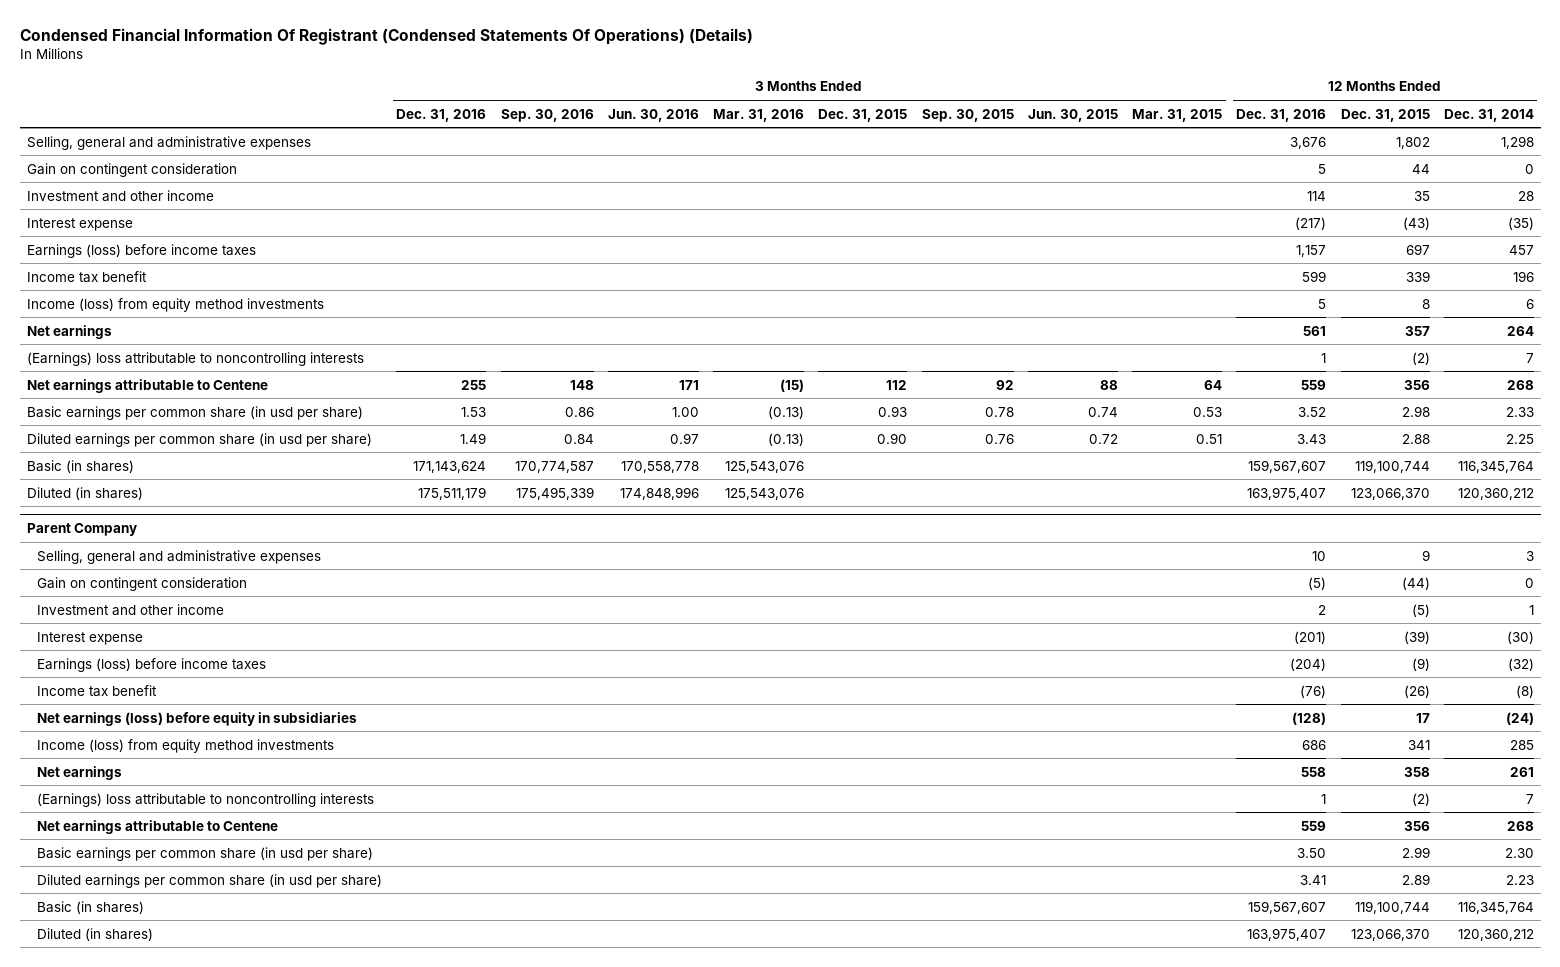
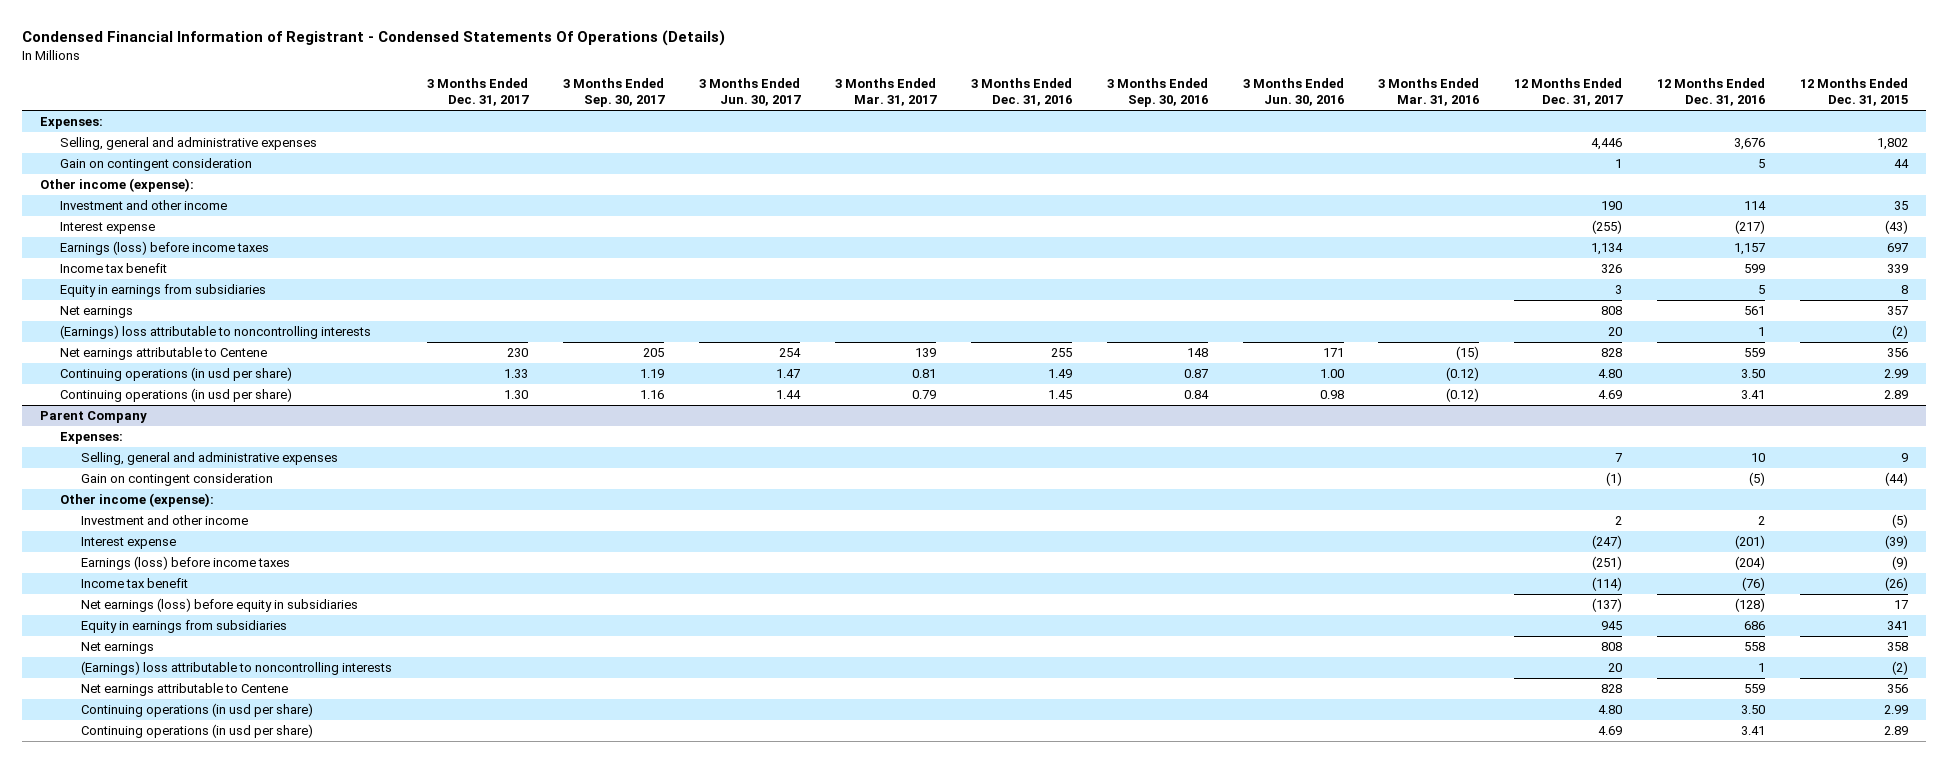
- Condensed Financial Information Of Registrant (Condensed Statements Of Operations) (Details)
+ Condensed Financial Information of Registrant - Condensed Statements Of Operations (Details)
- | 3 Months Ended Dec. 31, 2016 | 3 Months Ended Sep. 30, 2016 | 3 Months Ended Jun. 30, 2016 | 3 Months Ended Mar. 31, 2016 | 3 Months Ended Dec. 31, 2015 | 3 Months Ended Sep. 30, 2015 | 3 Months Ended Jun. 30, 2015 | 3 Months Ended Mar. 31, 2015 | 12 Months Ended Dec. 31, 2016 | 12 Months Ended Dec. 31, 2015 | 12 Months Ended Dec. 31, 2014
+ | 3 Months Ended Dec. 31, 2017 | 3 Months Ended Sep. 30, 2017 | 3 Months Ended Jun. 30, 2017 | 3 Months Ended Mar. 31, 2017 | 3 Months Ended Dec. 31, 2016 | 3 Months Ended Sep. 30, 2016 | 3 Months Ended Jun. 30, 2016 | 3 Months Ended Mar. 31, 2016 | 12 Months Ended Dec. 31, 2017 | 12 Months Ended Dec. 31, 2016 | 12 Months Ended Dec. 31, 2015
+ Expenses:
+ Other income (expense):
- Income (loss) from equity method investments | | | | | | | | | 5 | 8 | 6
+ Equity in earnings from subsidiaries | | | | | | | | | 3 | 5 | 8
- Basic earnings per common share (in usd per share) | 1.53 | 0.86 | 1.00 | (0.13) | 0.93 | 0.78 | 0.74 | 0.53 | 3.52 | 2.98 | 2.33
- Diluted earnings per common share (in usd per share) | 1.49 | 0.84 | 0.97 | (0.13) | 0.90 | 0.76 | 0.72 | 0.51 | 3.43 | 2.88 | 2.25
- Basic (in shares) | 171,143,624 | 170,774,587 | 170,558,778 | 125,543,076 | | | | | 159,567,607 | 119,100,744 | 116,345,764
- Diluted (in shares) | 175,511,179 | 175,495,339 | 174,848,996 | 125,543,076 | | | | | 163,975,407 | 123,066,370 | 120,360,212
+ Continuing operations (in usd per share) | 1.33 | 1.19 | 1.47 | 0.81 | 1.49 | 0.87 | 1.00 | (0.12) | 4.80 | 3.50 | 2.99
+ Continuing operations (in usd per share) | 1.30 | 1.16 | 1.44 | 0.79 | 1.45 | 0.84 | 0.98 | (0.12) | 4.69 | 3.41 | 2.89
@ Parent Company
+ Expenses:
+ Other income (expense):
- Income (loss) from equity method investments | | | | | | | | | 686 | 341 | 285
+ Equity in earnings from subsidiaries | | | | | | | | | 945 | 686 | 341
- Basic earnings per common share (in usd per share) | | | | | | | | | 3.50 | 2.99 | 2.30
- Diluted earnings per common share (in usd per share) | | | | | | | | | 3.41 | 2.89 | 2.23
- Basic (in shares) | | | | | | | | | 159,567,607 | 119,100,744 | 116,345,764
- Diluted (in shares) | | | | | | | | | 163,975,407 | 123,066,370 | 120,360,212
+ Continuing operations (in usd per share) | | | | | | | | | 4.80 | 3.50 | 2.99
+ Continuing operations (in usd per share) | | | | | | | | | 4.69 | 3.41 | 2.89

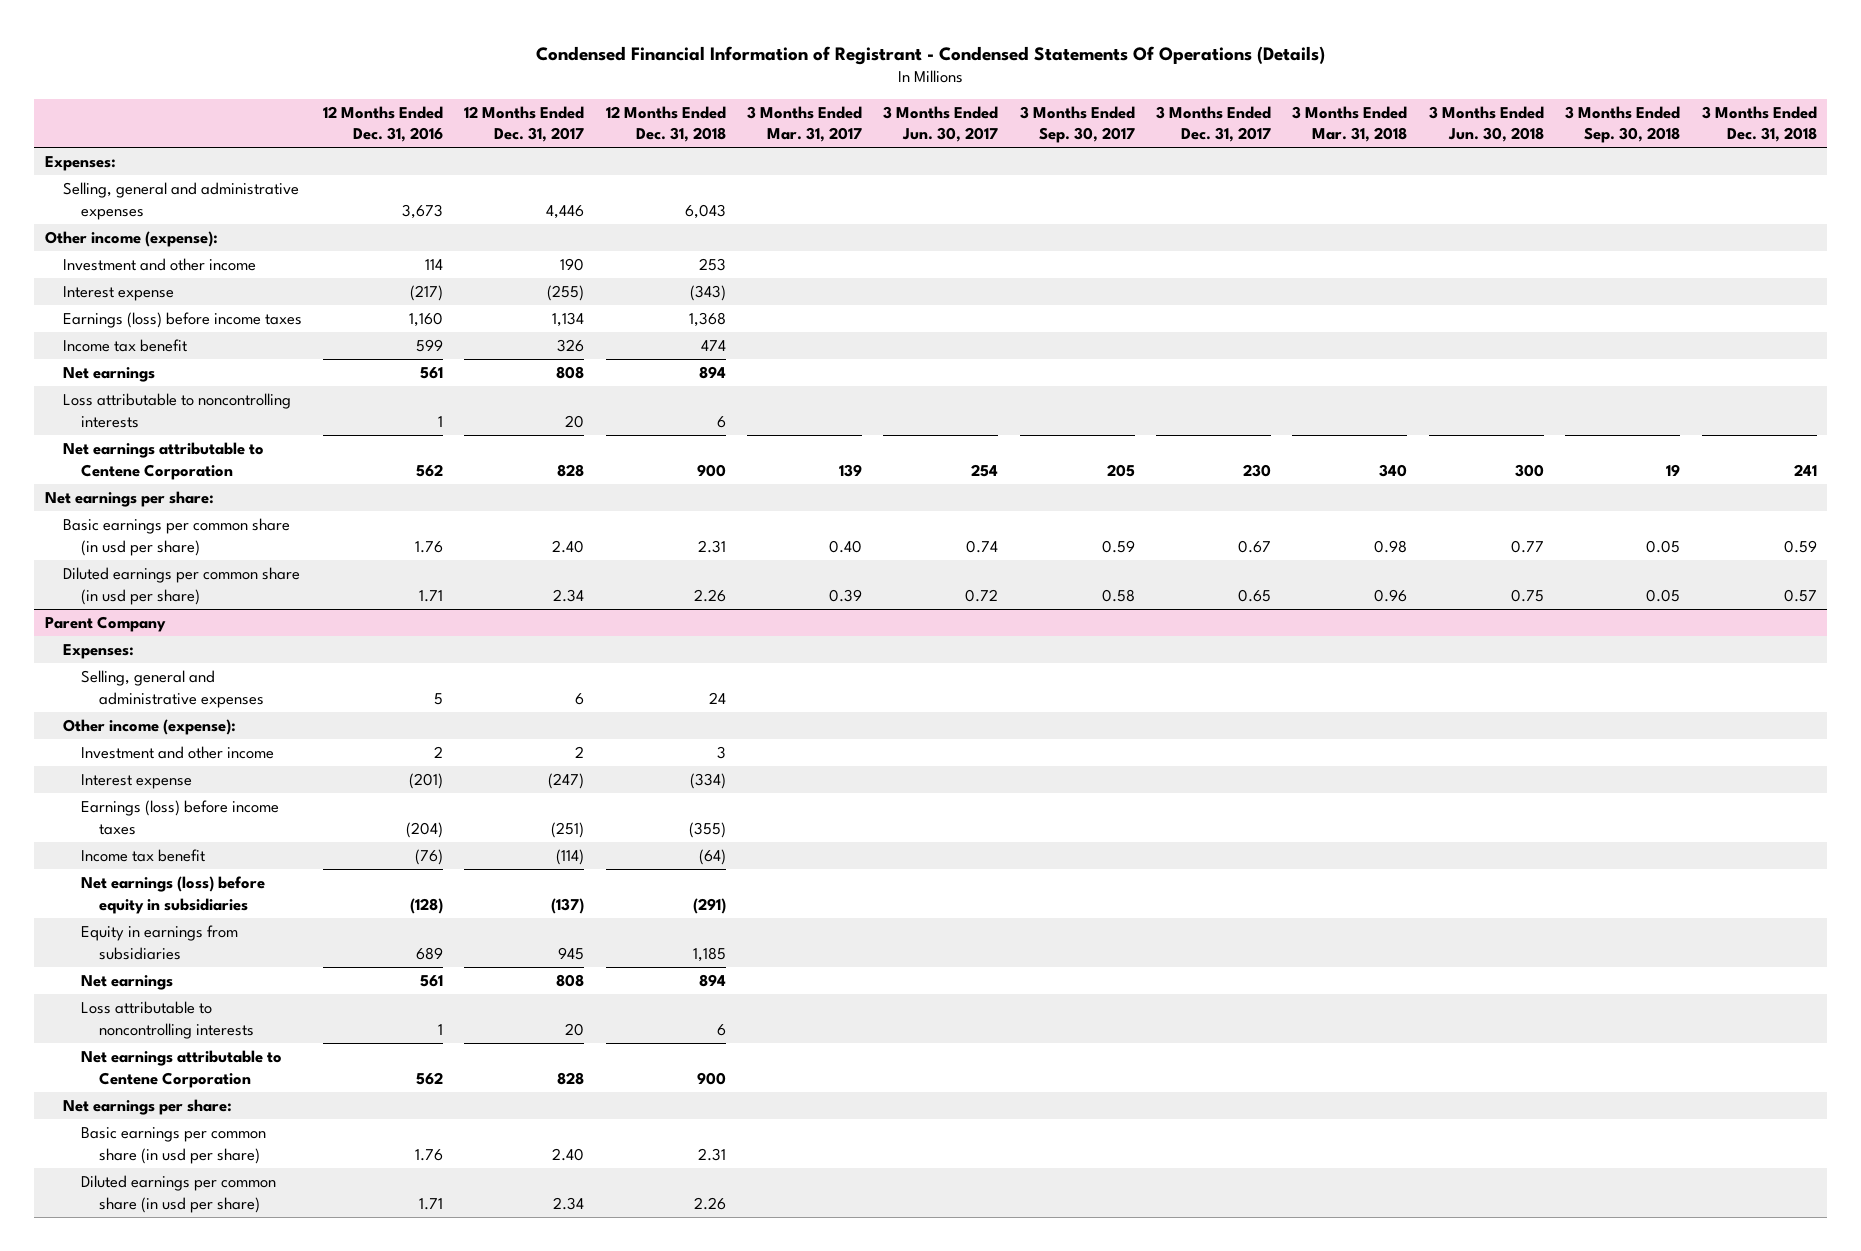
- | 3 Months Ended Dec. 31, 2017 | 3 Months Ended Sep. 30, 2017 | 3 Months Ended Jun. 30, 2017 | 3 Months Ended Mar. 31, 2017 | 3 Months Ended Dec. 31, 2016 | 3 Months Ended Sep. 30, 2016 | 3 Months Ended Jun. 30, 2016 | 3 Months Ended Mar. 31, 2016 | 12 Months Ended Dec. 31, 2017 | 12 Months Ended Dec. 31, 2016 | 12 Months Ended Dec. 31, 2015
+ | 12 Months Ended Dec. 31, 2016 | 12 Months Ended Dec. 31, 2017 | 12 Months Ended Dec. 31, 2018 | 3 Months Ended Mar. 31, 2017 | 3 Months Ended Jun. 30, 2017 | 3 Months Ended Sep. 30, 2017 | 3 Months Ended Dec. 31, 2017 | 3 Months Ended Mar. 31, 2018 | 3 Months Ended Jun. 30, 2018 | 3 Months Ended Sep. 30, 2018 | 3 Months Ended Dec. 31, 2018
- Selling, general and administrative expenses | | | | | | | | | 4,446 | 3,676 | 1,802
- Gain on contingent consideration | | | | | | | | | 1 | 5 | 44
+ Selling, general and administrative expenses | 3,673 | 4,446 | 6,043 | | | | | | | |
- Earnings (loss) before income taxes | | | | | | | | | 1,134 | 1,157 | 697
+ Earnings (loss) before income taxes | 1,160 | 1,134 | 1,368 | | | | | | | |
- Equity in earnings from subsidiaries | | | | | | | | | 3 | 5 | 8
- (Earnings) loss attributable to noncontrolling interests | | | | | | | | | 20 | 1 | (2)
- Net earnings attributable to Centene | 230 | 205 | 254 | 139 | 255 | 148 | 171 | (15) | 828 | 559 | 356
- Continuing operations (in usd per share) | 1.33 | 1.19 | 1.47 | 0.81 | 1.49 | 0.87 | 1.00 | (0.12) | 4.80 | 3.50 | 2.99
- Continuing operations (in usd per share) | 1.30 | 1.16 | 1.44 | 0.79 | 1.45 | 0.84 | 0.98 | (0.12) | 4.69 | 3.41 | 2.89
+ Loss attributable to noncontrolling interests | 1 | 20 | 6 | | | | | | | |
+ Net earnings attributable to Centene Corporation | 562 | 828 | 900 | 139 | 254 | 205 | 230 | 340 | 300 | 19 | 241
+ Net earnings per share:
+ Basic earnings per common share (in usd per share) | 1.76 | 2.40 | 2.31 | 0.40 | 0.74 | 0.59 | 0.67 | 0.98 | 0.77 | 0.05 | 0.59
+ Diluted earnings per common share (in usd per share) | 1.71 | 2.34 | 2.26 | 0.39 | 0.72 | 0.58 | 0.65 | 0.96 | 0.75 | 0.05 | 0.57
@ Parent Company
- Selling, general and administrative expenses | | | | | | | | | 7 | 10 | 9
- Gain on contingent consideration | | | | | | | | | (1) | (5) | (44)
+ Selling, general and administrative expenses | 5 | 6 | 24 | | | | | | | |
- Equity in earnings from subsidiaries | | | | | | | | | 945 | 686 | 341
- Net earnings | | | | | | | | | 808 | 558 | 358
- (Earnings) loss attributable to noncontrolling interests | | | | | | | | | 20 | 1 | (2)
- Net earnings attributable to Centene | | | | | | | | | 828 | 559 | 356
- Continuing operations (in usd per share) | | | | | | | | | 4.80 | 3.50 | 2.99
- Continuing operations (in usd per share) | | | | | | | | | 4.69 | 3.41 | 2.89
+ Equity in earnings from subsidiaries | 689 | 945 | 1,185 | | | | | | | |
+ Net earnings | 561 | 808 | 894 | | | | | | | |
+ Loss attributable to noncontrolling interests | 1 | 20 | 6 | | | | | | | |
+ Net earnings attributable to Centene Corporation | 562 | 828 | 900 | | | | | | | |
+ Net earnings per share:
+ Basic earnings per common share (in usd per share) | 1.76 | 2.40 | 2.31 | | | | | | | |
+ Diluted earnings per common share (in usd per share) | 1.71 | 2.34 | 2.26 | | | | | | | |

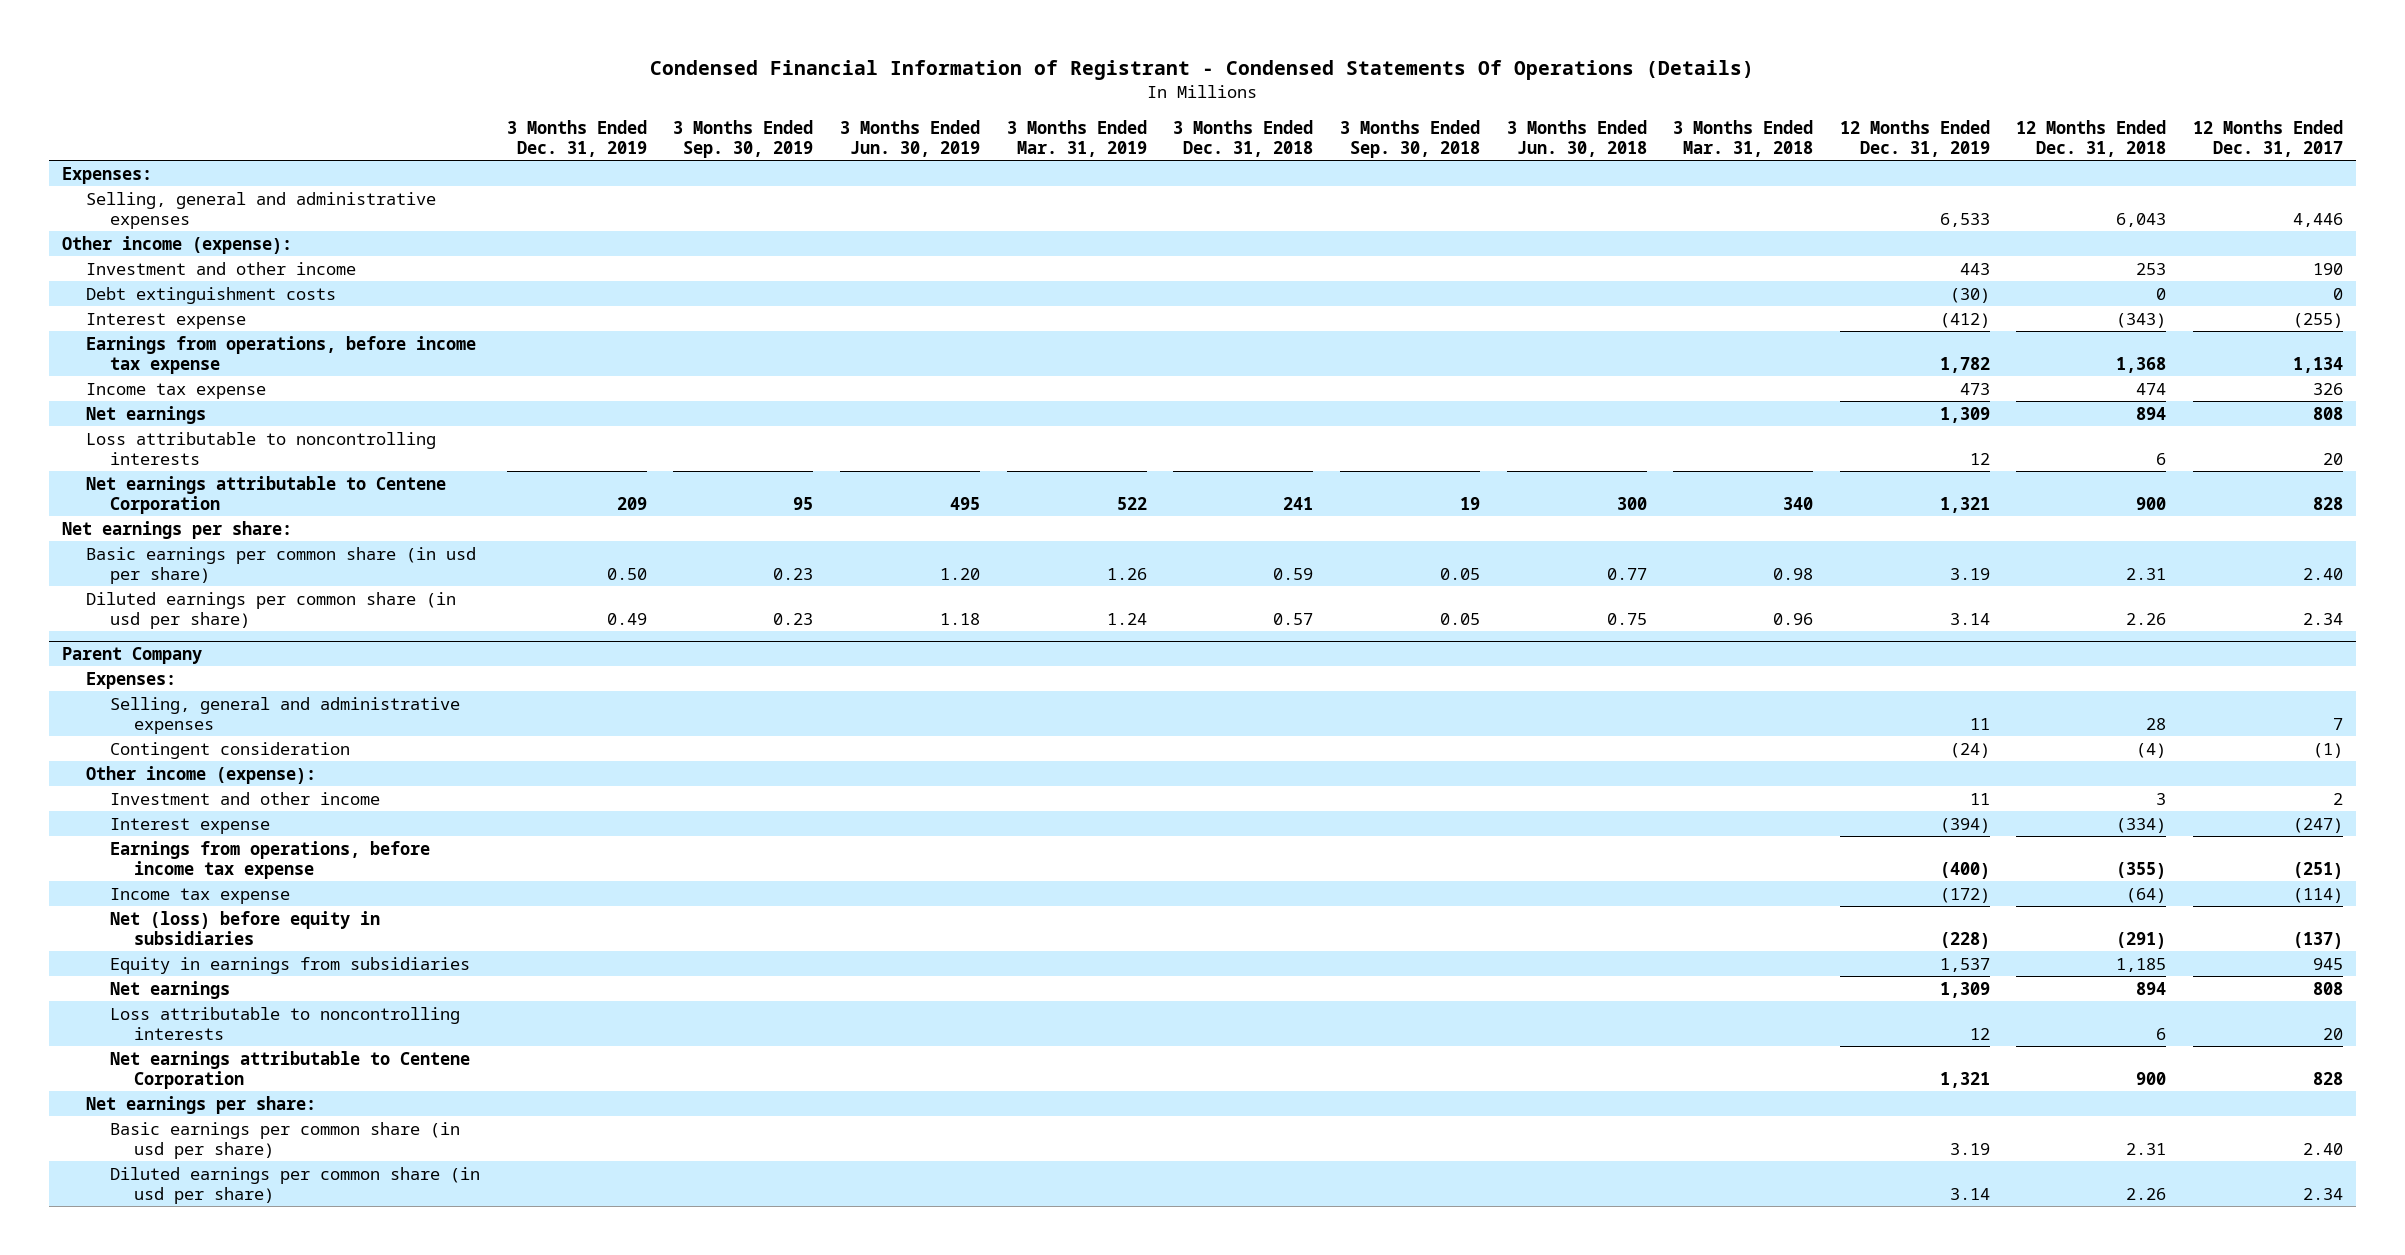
- | 12 Months Ended Dec. 31, 2016 | 12 Months Ended Dec. 31, 2017 | 12 Months Ended Dec. 31, 2018 | 3 Months Ended Mar. 31, 2017 | 3 Months Ended Jun. 30, 2017 | 3 Months Ended Sep. 30, 2017 | 3 Months Ended Dec. 31, 2017 | 3 Months Ended Mar. 31, 2018 | 3 Months Ended Jun. 30, 2018 | 3 Months Ended Sep. 30, 2018 | 3 Months Ended Dec. 31, 2018
+ | 3 Months Ended Dec. 31, 2019 | 3 Months Ended Sep. 30, 2019 | 3 Months Ended Jun. 30, 2019 | 3 Months Ended Mar. 31, 2019 | 3 Months Ended Dec. 31, 2018 | 3 Months Ended Sep. 30, 2018 | 3 Months Ended Jun. 30, 2018 | 3 Months Ended Mar. 31, 2018 | 12 Months Ended Dec. 31, 2019 | 12 Months Ended Dec. 31, 2018 | 12 Months Ended Dec. 31, 2017
+ Debt extinguishment costs | | | | | | | | | (30) | 0 | 0
- Earnings (loss) before income taxes | 1,160 | 1,134 | 1,368 | | | | | | | |
- Income tax benefit | 599 | 326 | 474 | | | | | | | |
+ Earnings from operations, before income tax expense | | | | | | | | | 1,782 | 1,368 | 1,134
+ Income tax expense | | | | | | | | | 473 | 474 | 326
@ Parent Company
- Selling, general and administrative expenses | 5 | 6 | 24 | | | | | | | |
+ Selling, general and administrative expenses | | | | | | | | | 11 | 28 | 7
+ Contingent consideration | | | | | | | | | (24) | (4) | (1)
- Earnings (loss) before income taxes | (204) | (251) | (355) | | | | | | | |
- Income tax benefit | (76) | (114) | (64) | | | | | | | |
- Net earnings (loss) before equity in subsidiaries | (128) | (137) | (291) | | | | | | | |
+ Earnings from operations, before income tax expense | | | | | | | | | (400) | (355) | (251)
+ Income tax expense | | | | | | | | | (172) | (64) | (114)
+ Net (loss) before equity in subsidiaries | | | | | | | | | (228) | (291) | (137)

